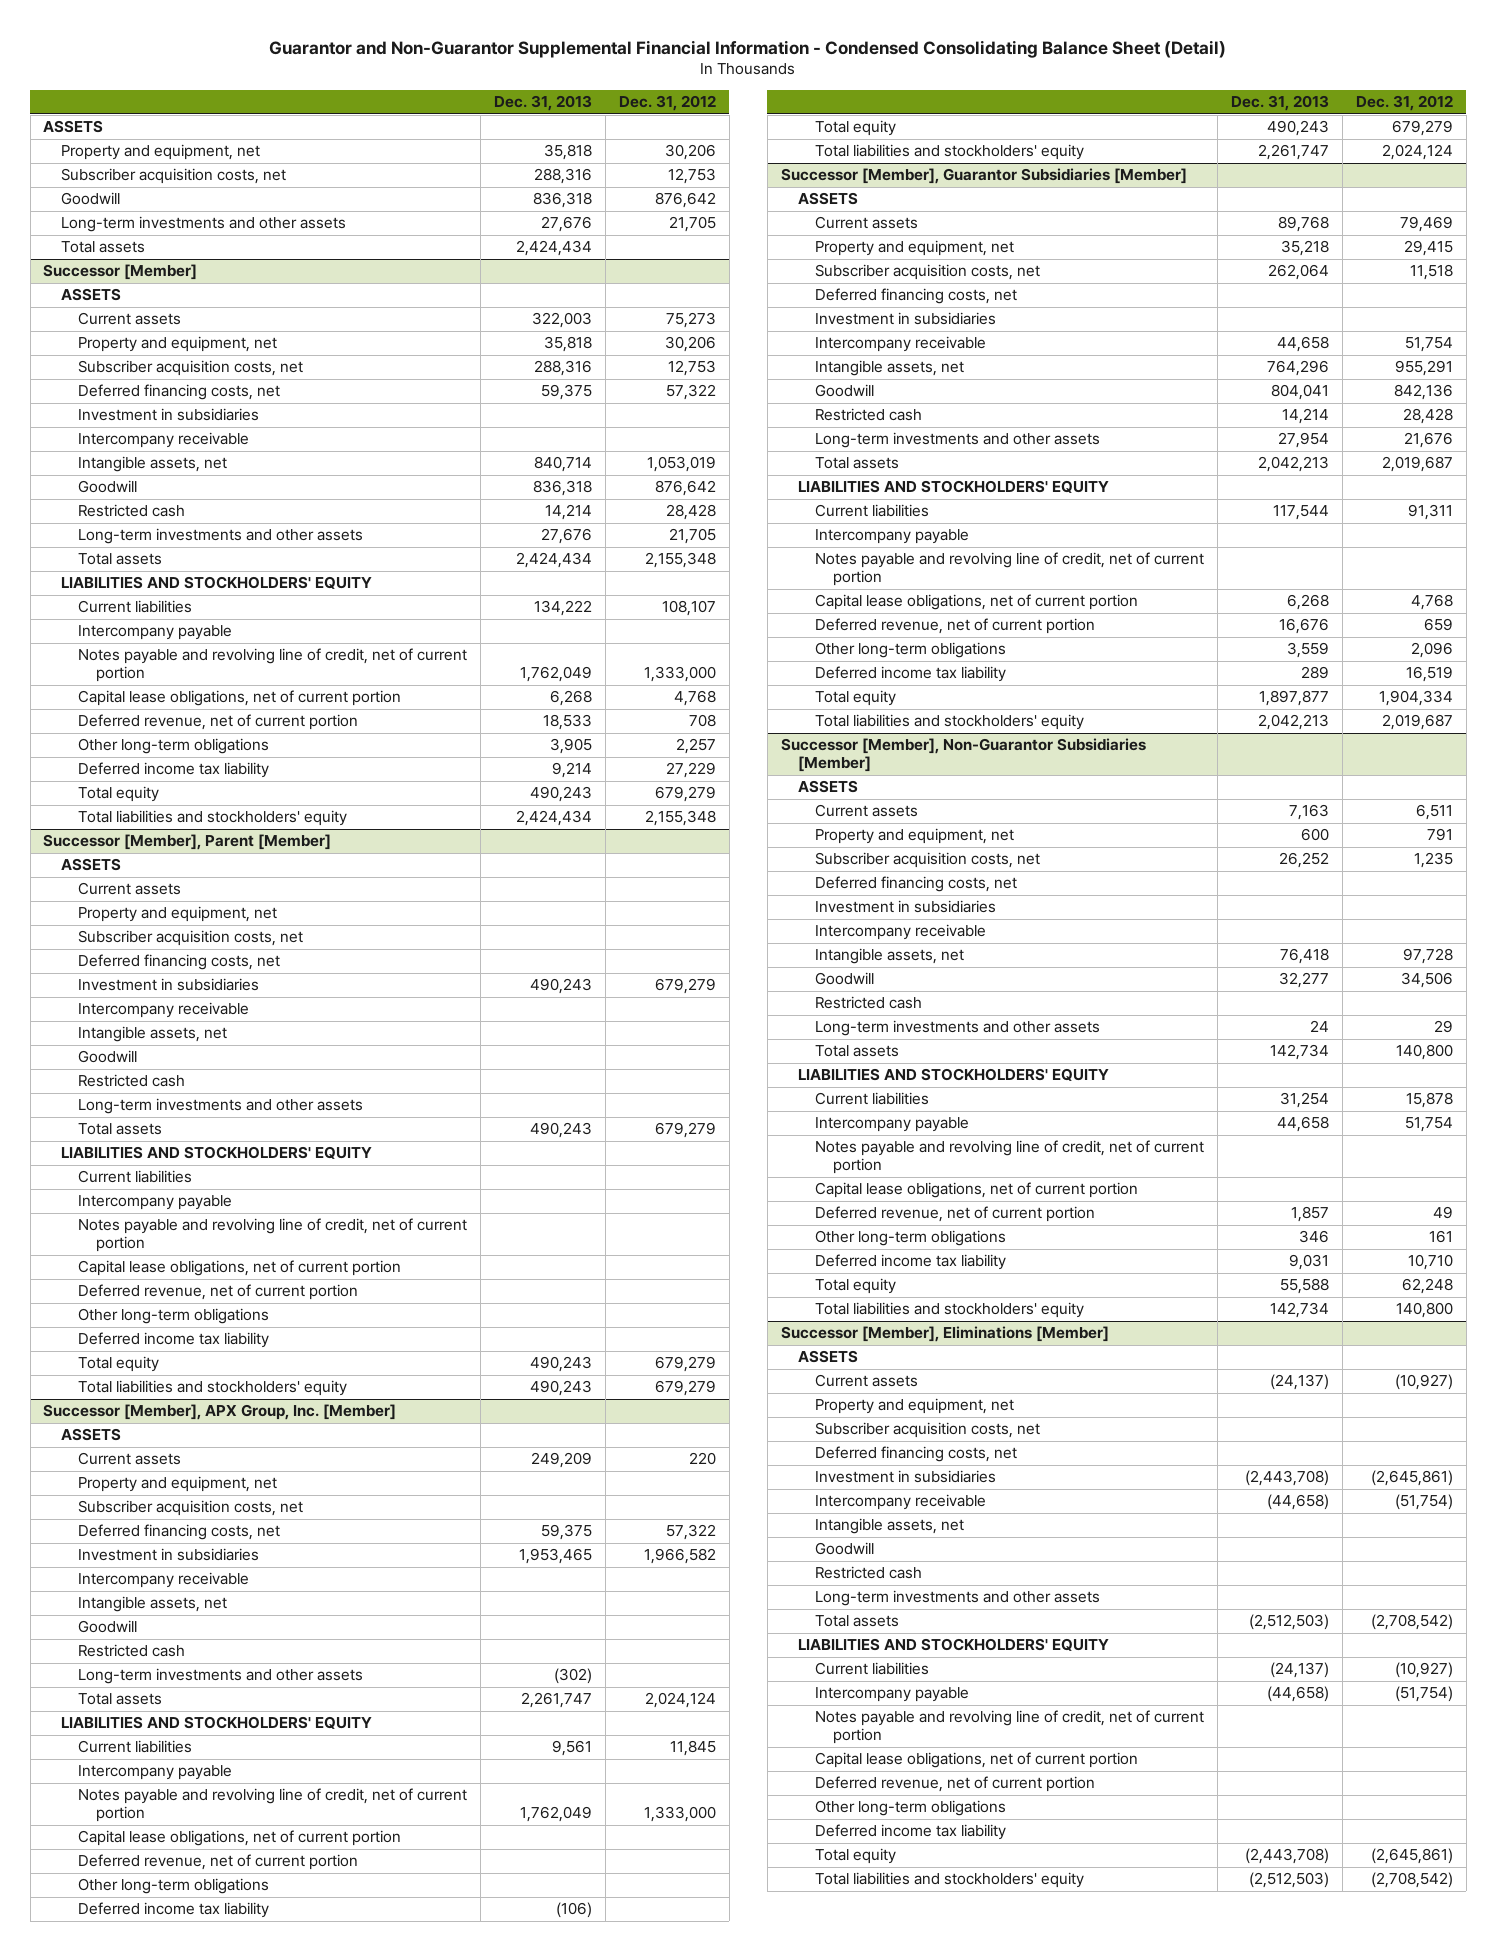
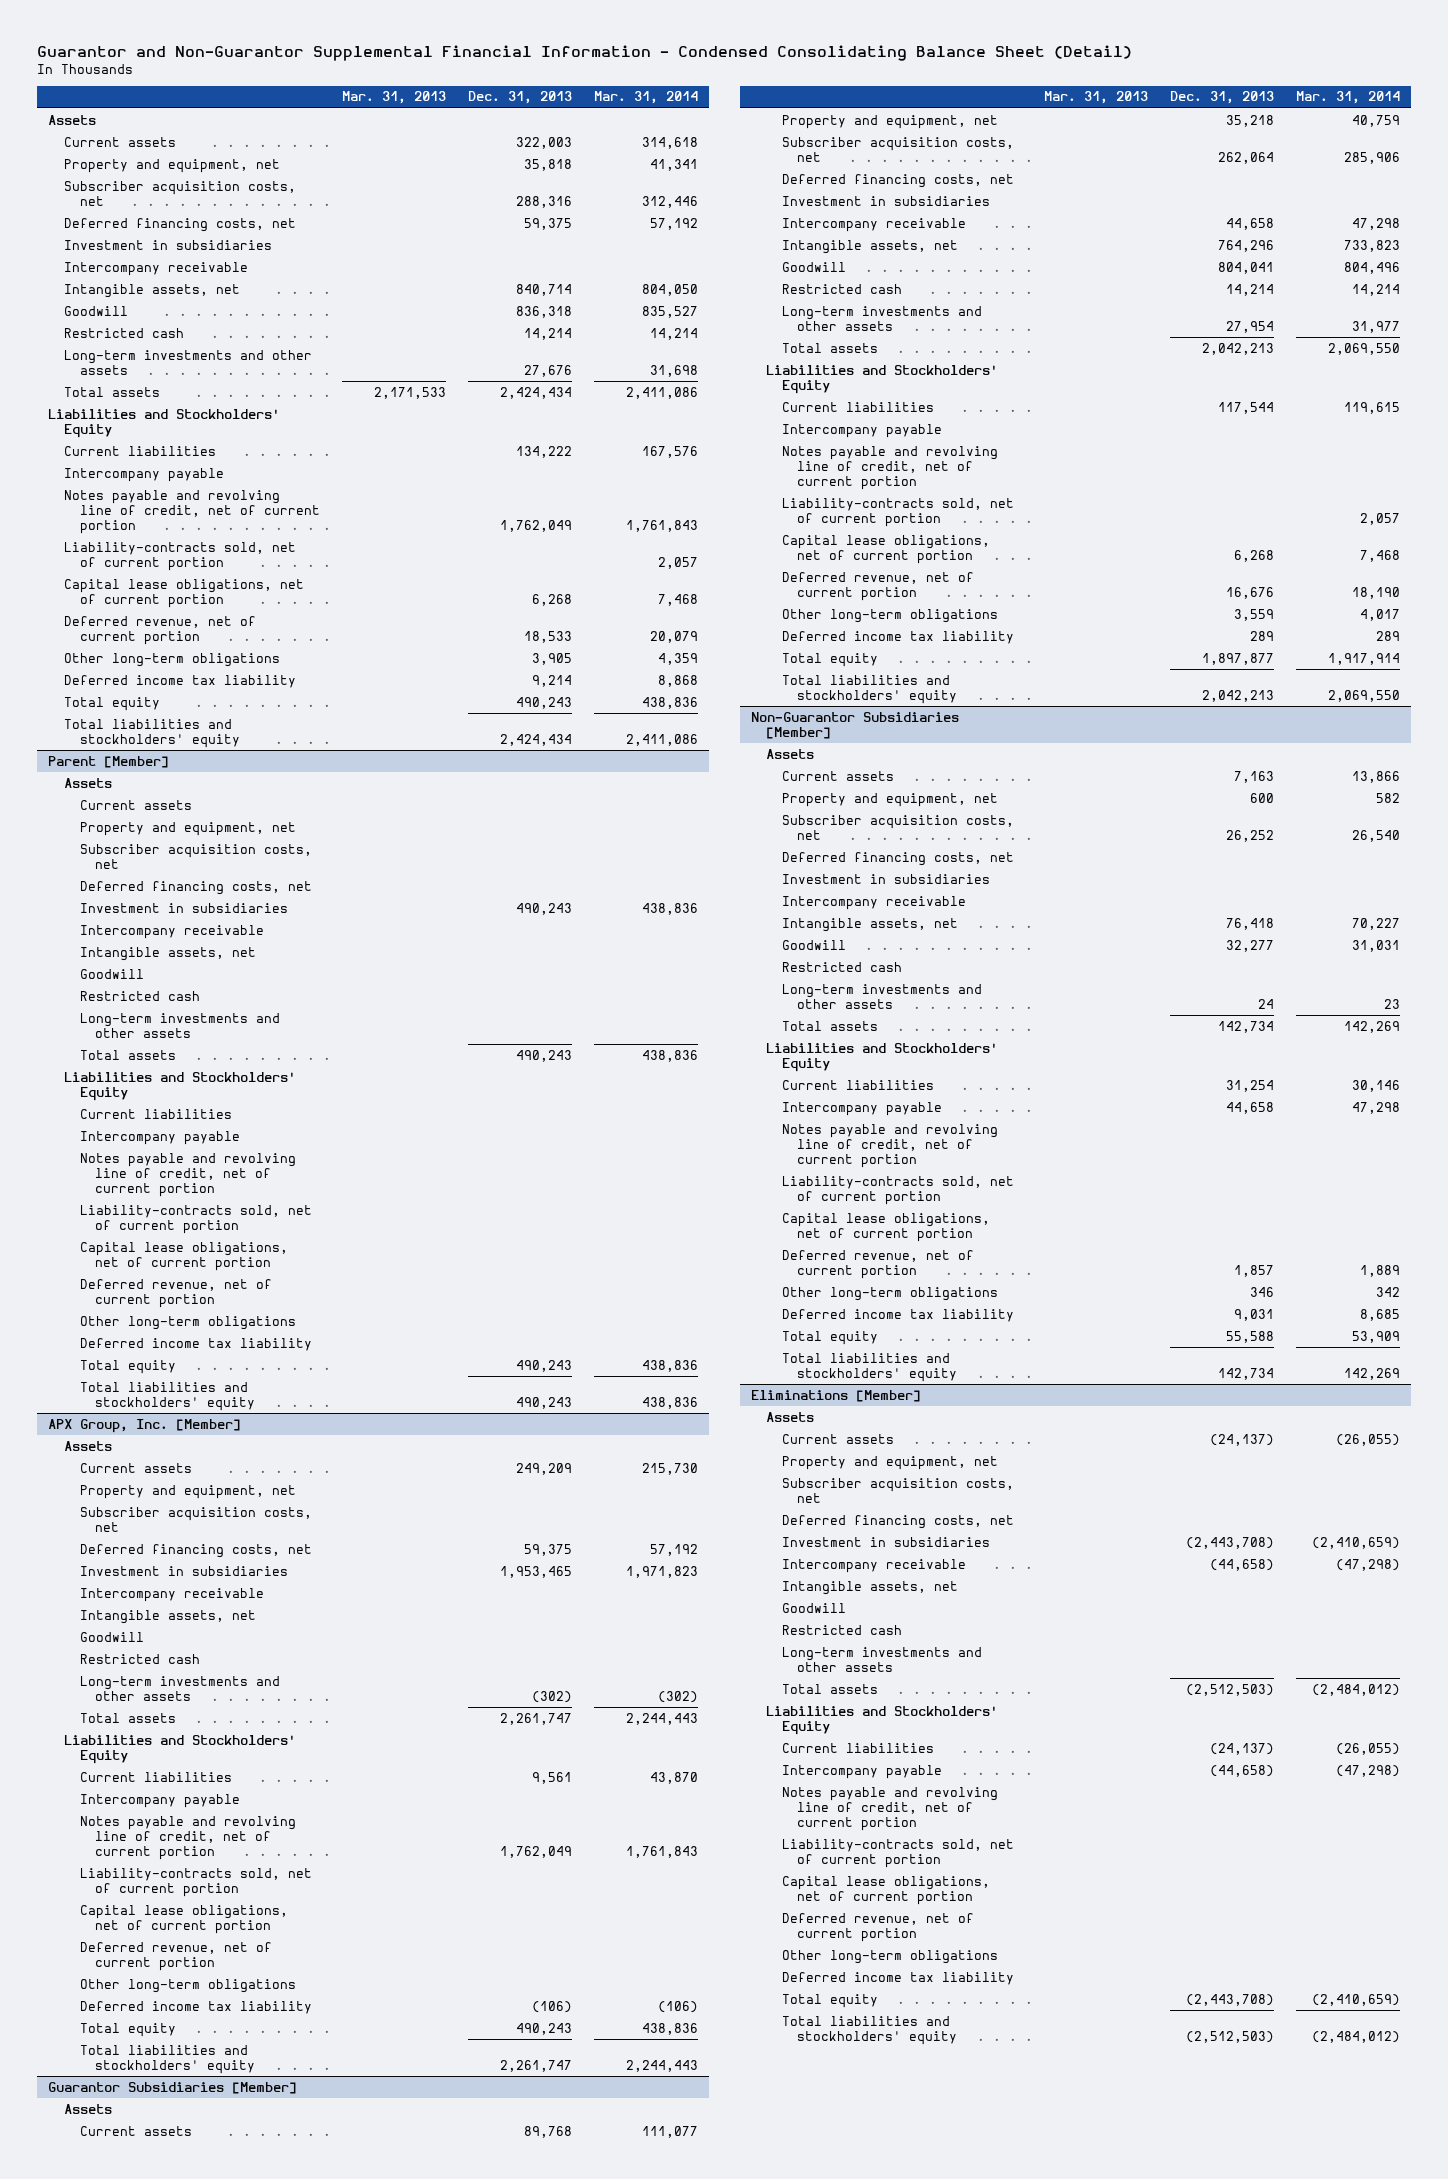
- | Dec. 31, 2013 | Dec. 31, 2012
+ | Mar. 31, 2013 | Dec. 31, 2013 | Mar. 31, 2014
- ASSETS
- Property and equipment, net | 35,818 | 30,206
- Subscriber acquisition costs, net | 288,316 | 12,753
- Goodwill | 836,318 | 876,642
- Long-term investments and other assets | 27,676 | 21,705
- Total assets | 2,424,434 |
- Successor [Member]
- ASSETS
+ Assets
- LIABILITIES AND STOCKHOLDERS' EQUITY
+ Liabilities and Stockholders' Equity
+ Liability-contracts sold, net of current portion | | | 2,057
- Successor [Member], Parent [Member]
- ASSETS
+ Parent [Member]
+ Assets
- LIABILITIES AND STOCKHOLDERS' EQUITY
+ Liabilities and Stockholders' Equity
+ Liability-contracts sold, net of current portion
- Successor [Member], APX Group, Inc. [Member]
- ASSETS
+ APX Group, Inc. [Member]
+ Assets
- LIABILITIES AND STOCKHOLDERS' EQUITY
+ Liabilities and Stockholders' Equity
+ Liability-contracts sold, net of current portion
- Successor [Member], Guarantor Subsidiaries [Member]
- ASSETS
+ Guarantor Subsidiaries [Member]
+ Assets
- LIABILITIES AND STOCKHOLDERS' EQUITY
+ Liabilities and Stockholders' Equity
+ Liability-contracts sold, net of current portion | | | 2,057
- Successor [Member], Non-Guarantor Subsidiaries [Member]
- ASSETS
+ Non-Guarantor Subsidiaries [Member]
+ Assets
- LIABILITIES AND STOCKHOLDERS' EQUITY
+ Liabilities and Stockholders' Equity
+ Liability-contracts sold, net of current portion
- Successor [Member], Eliminations [Member]
- ASSETS
+ Eliminations [Member]
+ Assets
- LIABILITIES AND STOCKHOLDERS' EQUITY
+ Liabilities and Stockholders' Equity
+ Liability-contracts sold, net of current portion

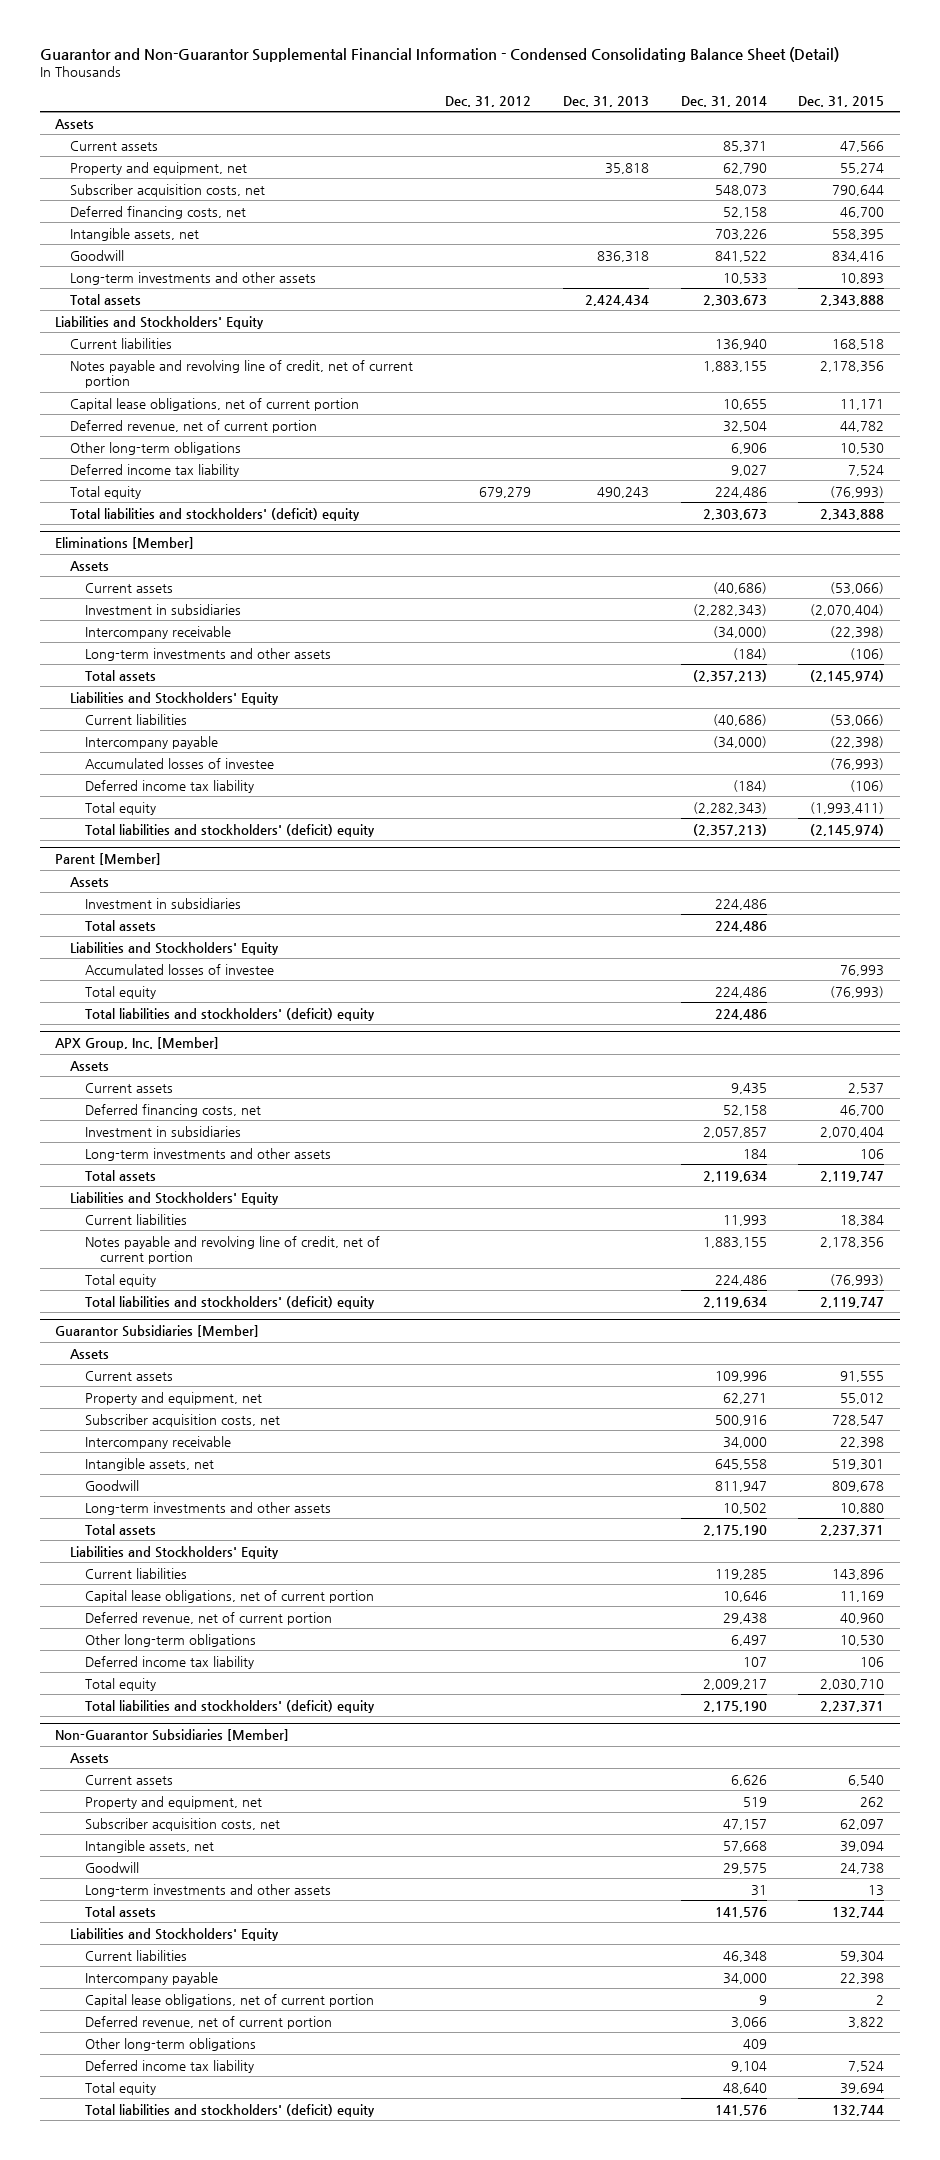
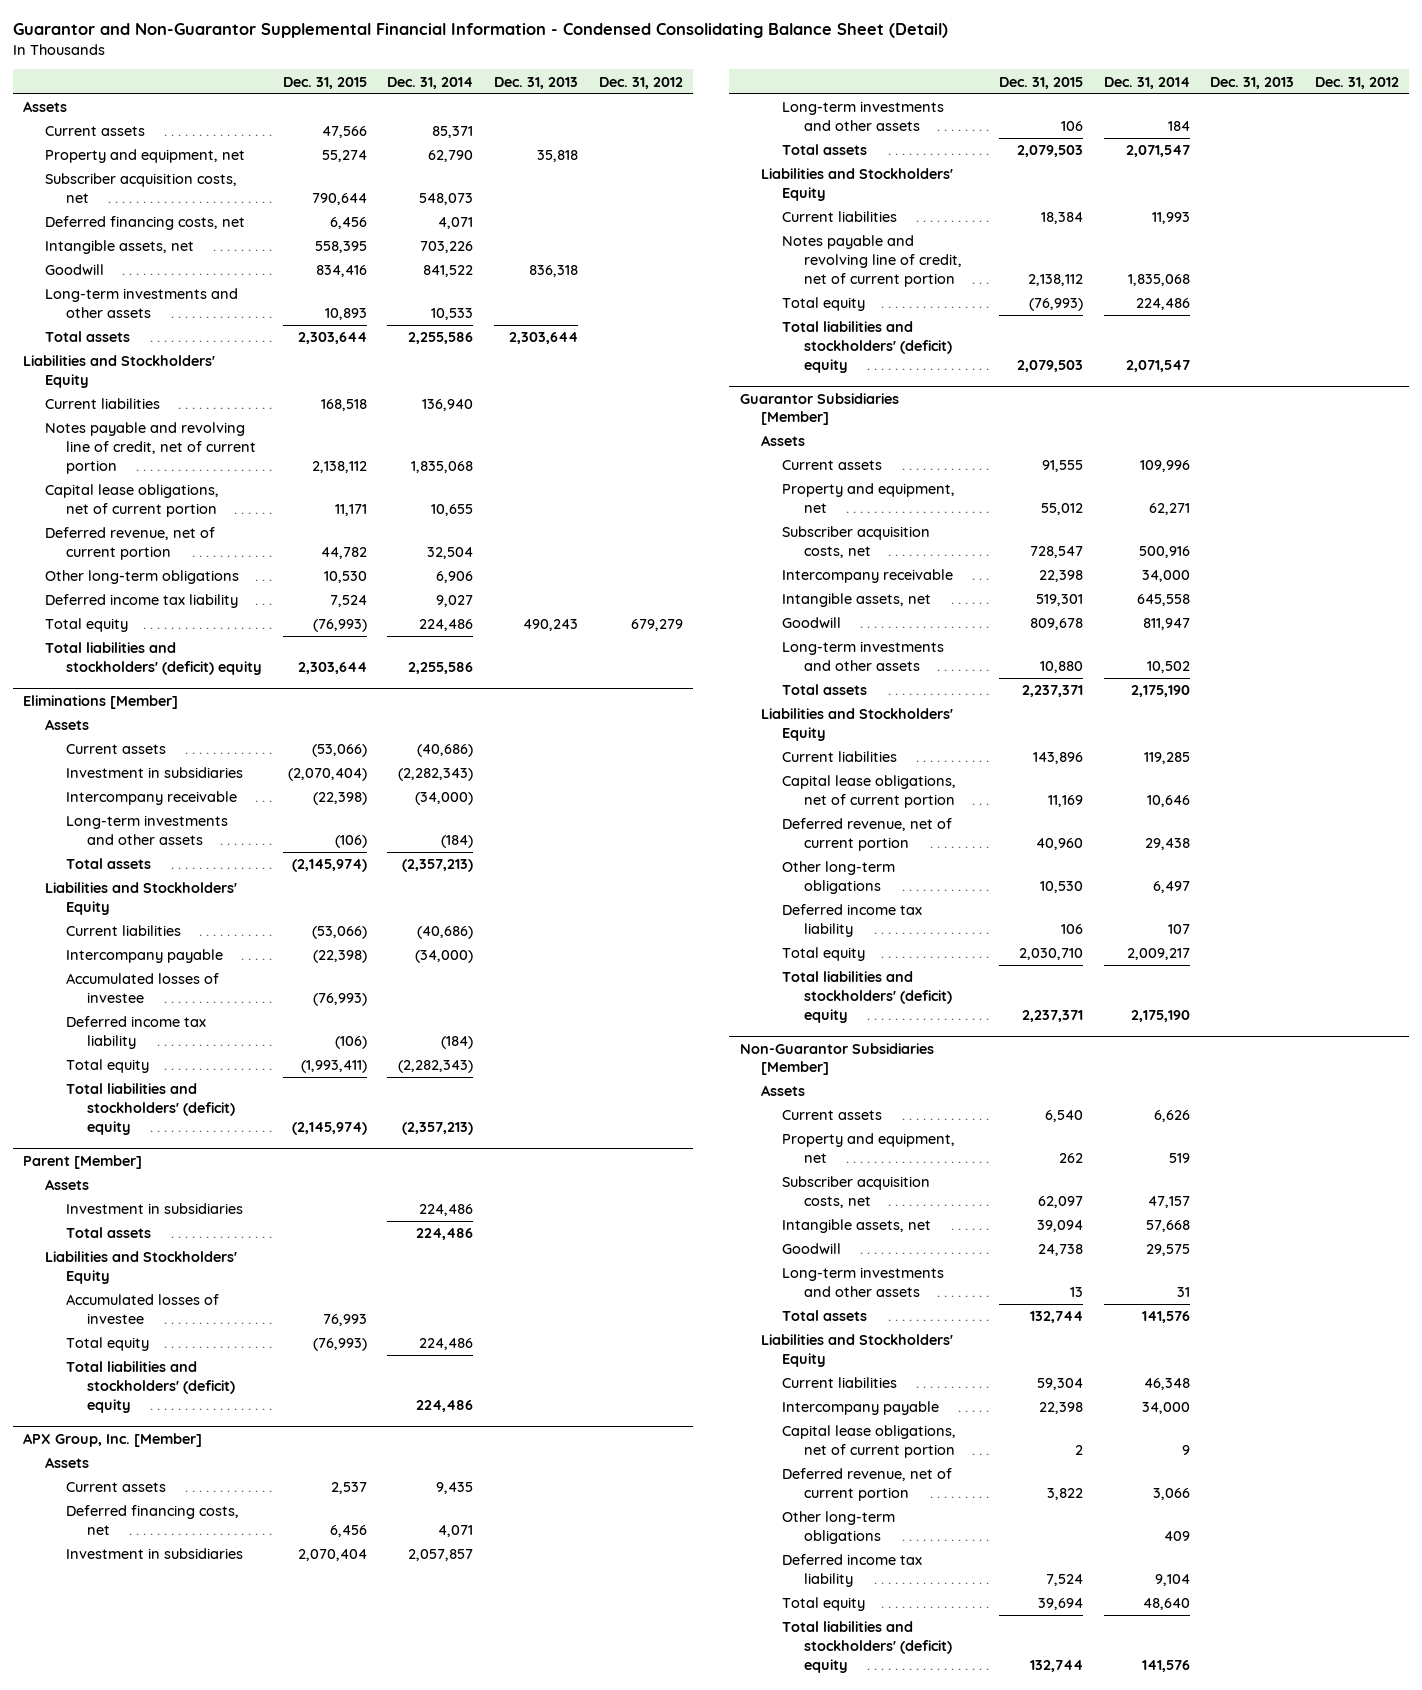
- | Dec. 31, 2012 | Dec. 31, 2013 | Dec. 31, 2014 | Dec. 31, 2015
+ | Dec. 31, 2015 | Dec. 31, 2014 | Dec. 31, 2013 | Dec. 31, 2012
- Deferred financing costs, net | | | 52,158 | 46,700
+ Deferred financing costs, net | 6,456 | 4,071 | |
- Total assets | | 2,424,434 | 2,303,673 | 2,343,888
+ Total assets | 2,303,644 | 2,255,586 | 2,303,644 |
- Notes payable and revolving line of credit, net of current portion | | | 1,883,155 | 2,178,356
+ Notes payable and revolving line of credit, net of current portion | 2,138,112 | 1,835,068 | |
- Total liabilities and stockholders' (deficit) equity | | | 2,303,673 | 2,343,888
+ Total liabilities and stockholders' (deficit) equity | 2,303,644 | 2,255,586 | |
@ APX Group, Inc. [Member]
- Deferred financing costs, net | | | 52,158 | 46,700
+ Deferred financing costs, net | 6,456 | 4,071 | |
- Total assets | | | 2,119,634 | 2,119,747
+ Total assets | 2,079,503 | 2,071,547 | |
- Notes payable and revolving line of credit, net of current portion | | | 1,883,155 | 2,178,356
+ Notes payable and revolving line of credit, net of current portion | 2,138,112 | 1,835,068 | |
- Total liabilities and stockholders' (deficit) equity | | | 2,119,634 | 2,119,747
+ Total liabilities and stockholders' (deficit) equity | 2,079,503 | 2,071,547 | |

